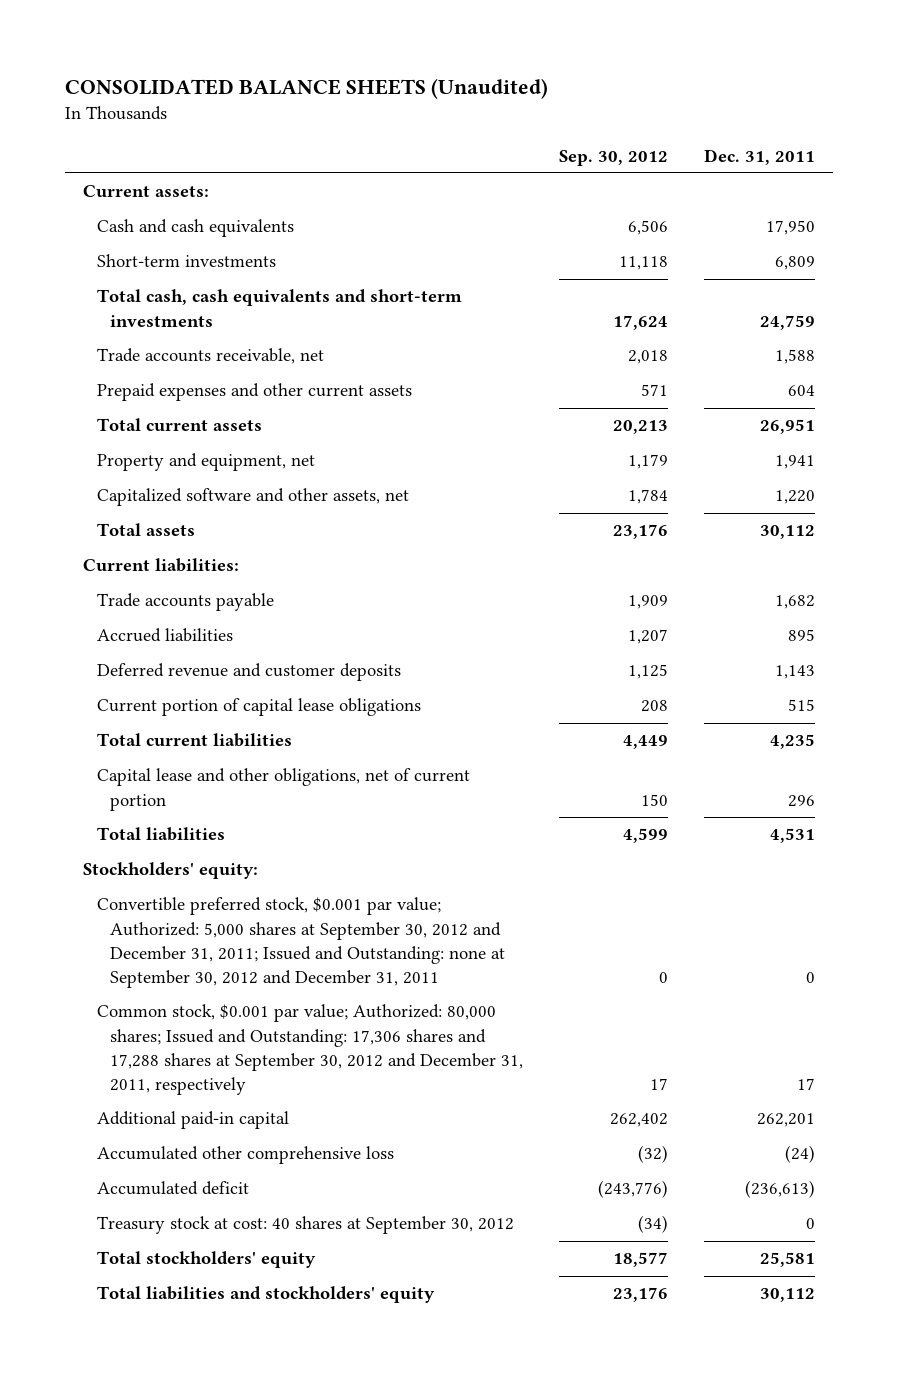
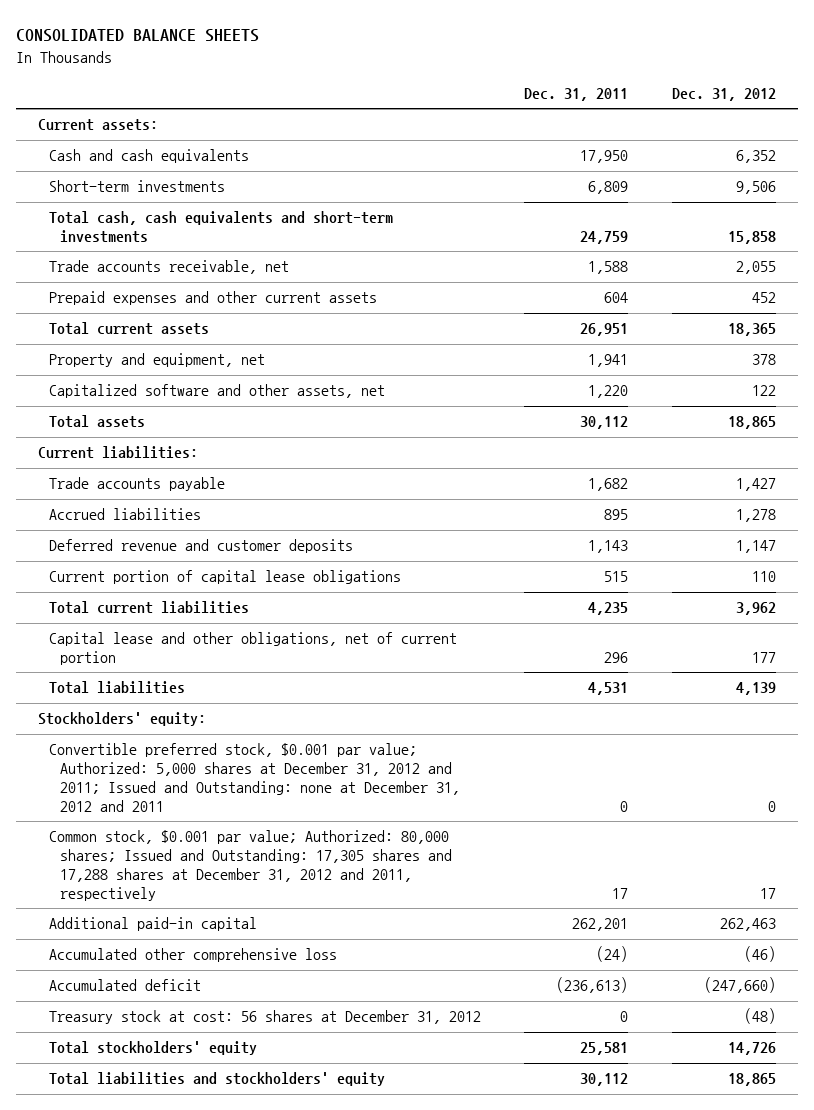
- CONSOLIDATED BALANCE SHEETS (Unaudited)
+ CONSOLIDATED BALANCE SHEETS
- | Sep. 30, 2012 | Dec. 31, 2011
+ | Dec. 31, 2011 | Dec. 31, 2012
- Convertible preferred stock, $0.001 par value; Authorized: 5,000 shares at September 30, 2012 and December 31, 2011; Issued and Outstanding: none at September 30, 2012 and December 31, 2011 | 0 | 0
- Common stock, $0.001 par value; Authorized: 80,000 shares; Issued and Outstanding: 17,306 shares and 17,288 shares at September 30, 2012 and December 31, 2011, respectively | 17 | 17
+ Convertible preferred stock, $0.001 par value; Authorized: 5,000 shares at December 31, 2012 and 2011; Issued and Outstanding: none at December 31, 2012 and 2011 | 0 | 0
+ Common stock, $0.001 par value; Authorized: 80,000 shares; Issued and Outstanding: 17,305 shares and 17,288 shares at December 31, 2012 and 2011, respectively | 17 | 17
- Treasury stock at cost: 40 shares at September 30, 2012 | (34) | 0
+ Treasury stock at cost: 56 shares at December 31, 2012 | 0 | (48)

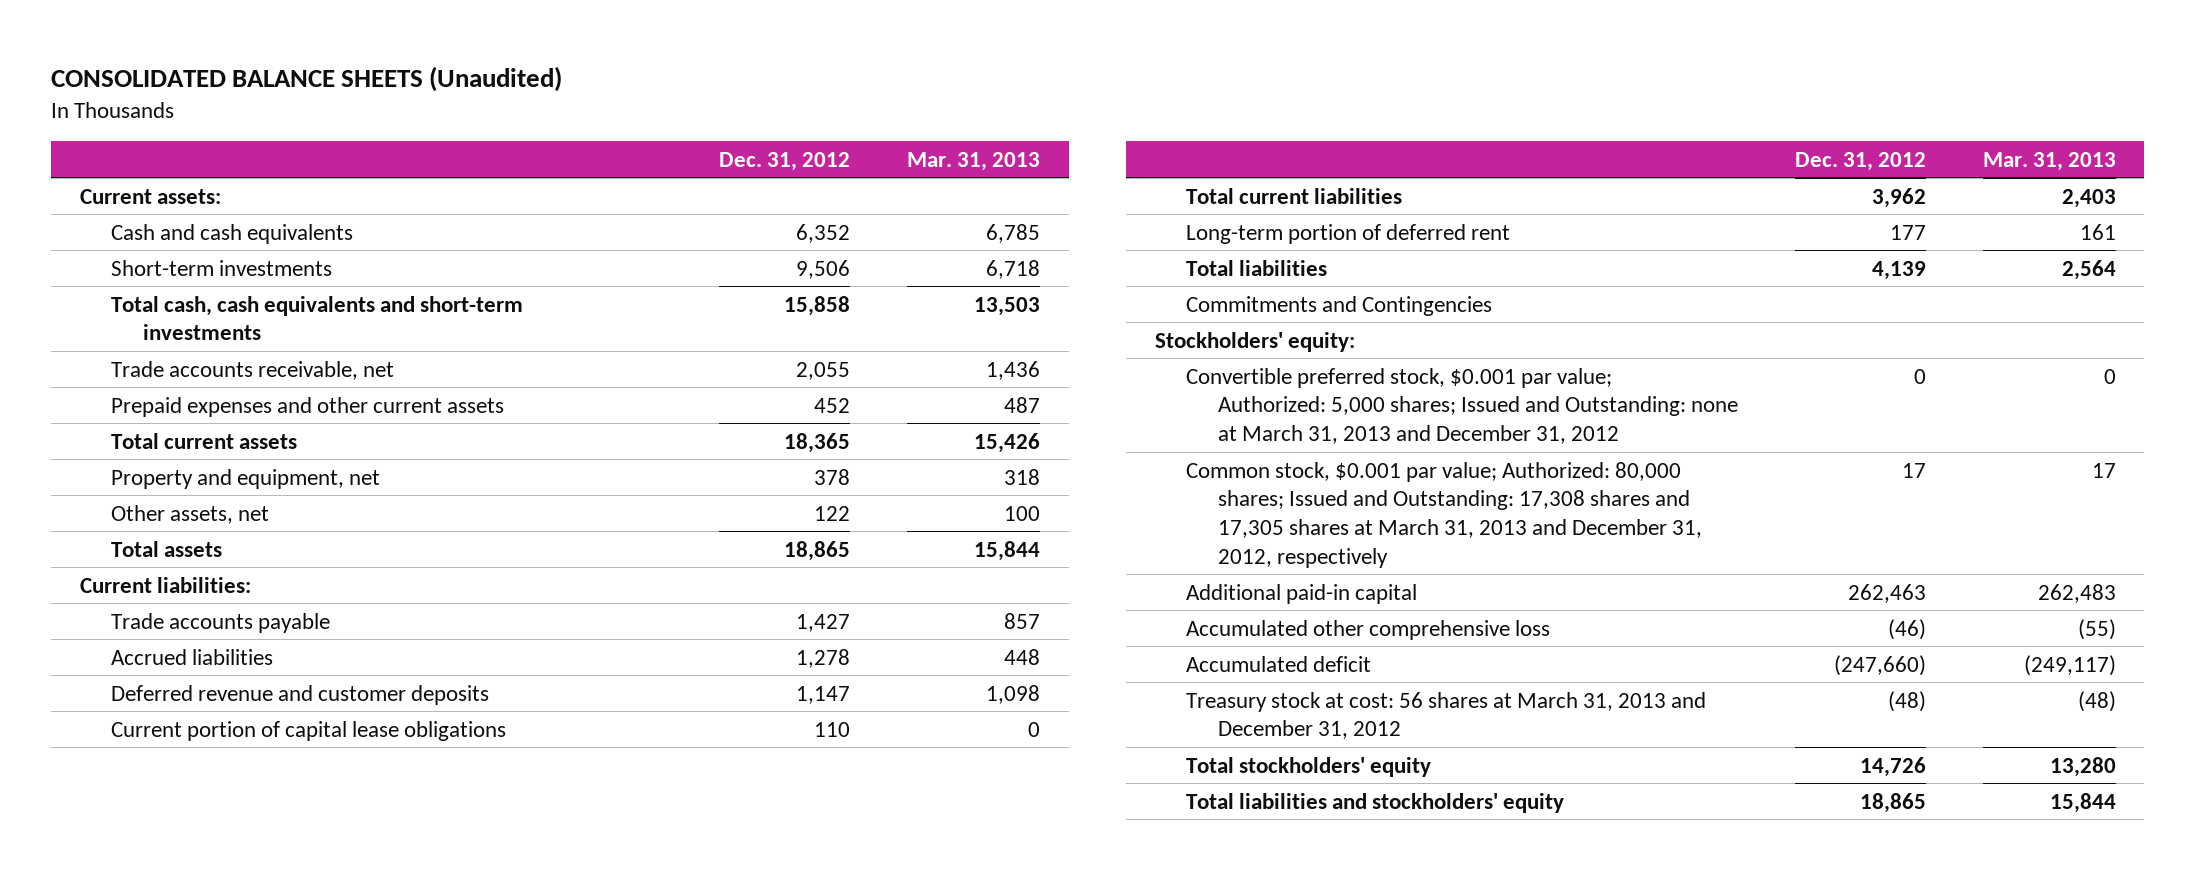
- CONSOLIDATED BALANCE SHEETS
+ CONSOLIDATED BALANCE SHEETS (Unaudited)
- | Dec. 31, 2011 | Dec. 31, 2012
+ | Dec. 31, 2012 | Mar. 31, 2013
- Capitalized software and other assets, net | 1,220 | 122
+ Other assets, net | 122 | 100
- Capital lease and other obligations, net of current portion | 296 | 177
+ Long-term portion of deferred rent | 177 | 161
+ Commitments and Contingencies
- Convertible preferred stock, $0.001 par value; Authorized: 5,000 shares at December 31, 2012 and 2011; Issued and Outstanding: none at December 31, 2012 and 2011 | 0 | 0
- Common stock, $0.001 par value; Authorized: 80,000 shares; Issued and Outstanding: 17,305 shares and 17,288 shares at December 31, 2012 and 2011, respectively | 17 | 17
+ Convertible preferred stock, $0.001 par value; Authorized: 5,000 shares; Issued and Outstanding: none at March 31, 2013 and December 31, 2012 | 0 | 0
+ Common stock, $0.001 par value; Authorized: 80,000 shares; Issued and Outstanding: 17,308 shares and 17,305 shares at March 31, 2013 and December 31, 2012, respectively | 17 | 17
- Treasury stock at cost: 56 shares at December 31, 2012 | 0 | (48)
+ Treasury stock at cost: 56 shares at March 31, 2013 and December 31, 2012 | (48) | (48)

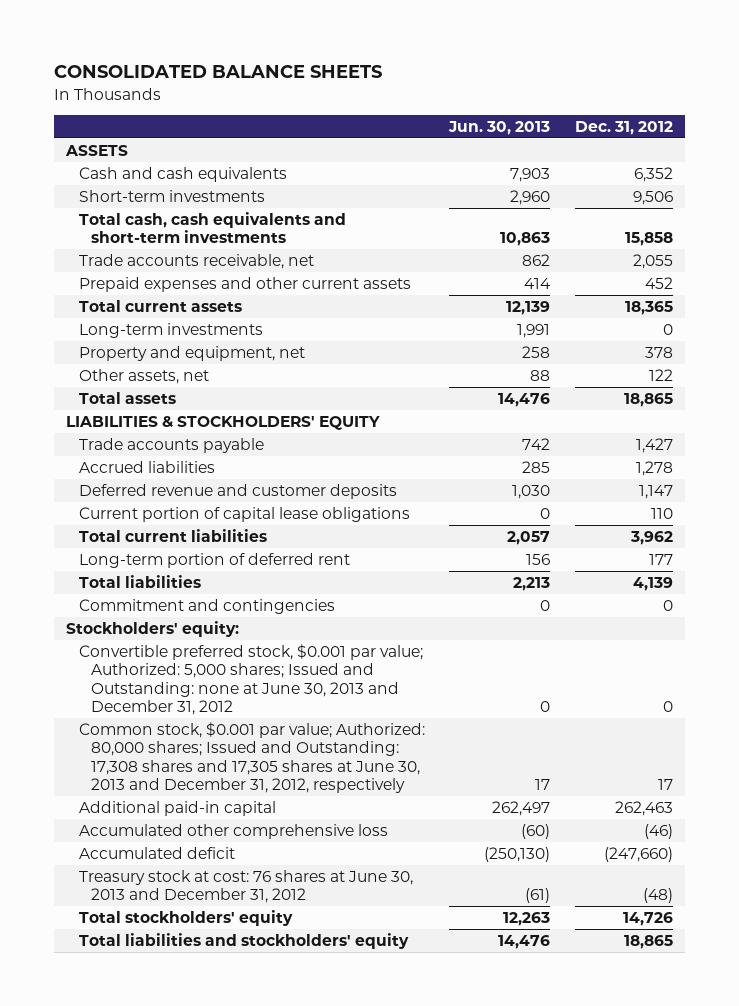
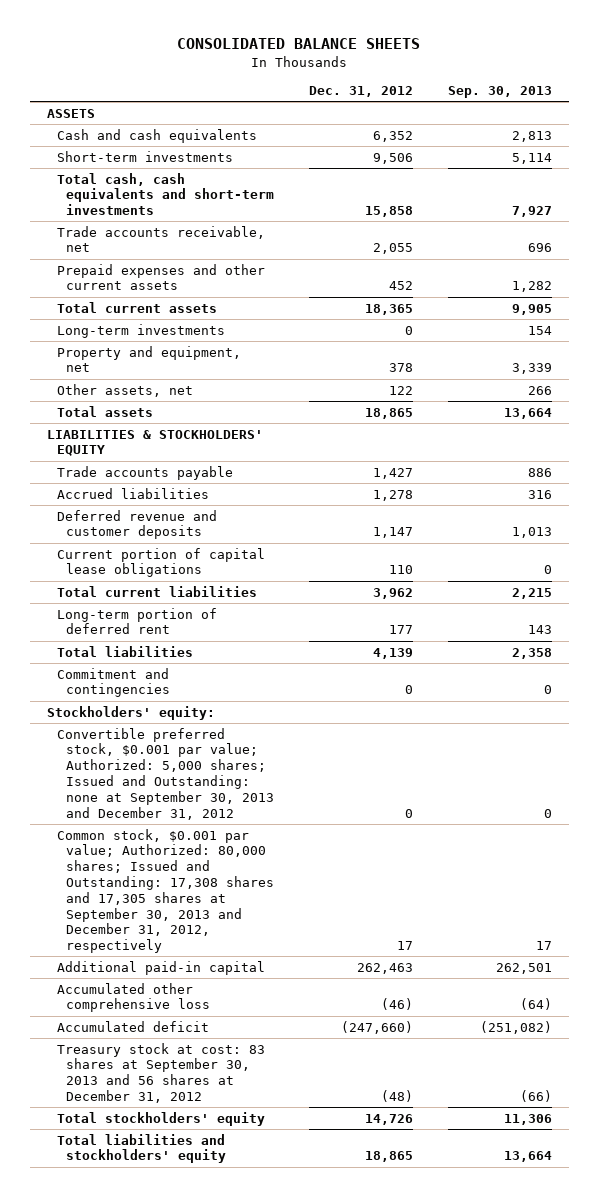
- | Jun. 30, 2013 | Dec. 31, 2012
+ | Dec. 31, 2012 | Sep. 30, 2013
- Convertible preferred stock, $0.001 par value; Authorized: 5,000 shares; Issued and Outstanding: none at June 30, 2013 and December 31, 2012 | 0 | 0
- Common stock, $0.001 par value; Authorized: 80,000 shares; Issued and Outstanding: 17,308 shares and 17,305 shares at June 30, 2013 and December 31, 2012, respectively | 17 | 17
+ Convertible preferred stock, $0.001 par value; Authorized: 5,000 shares; Issued and Outstanding: none at September 30, 2013 and December 31, 2012 | 0 | 0
+ Common stock, $0.001 par value; Authorized: 80,000 shares; Issued and Outstanding: 17,308 shares and 17,305 shares at September 30, 2013 and December 31, 2012, respectively | 17 | 17
- Treasury stock at cost: 76 shares at June 30, 2013 and December 31, 2012 | (61) | (48)
+ Treasury stock at cost: 83 shares at September 30, 2013 and 56 shares at December 31, 2012 | (48) | (66)

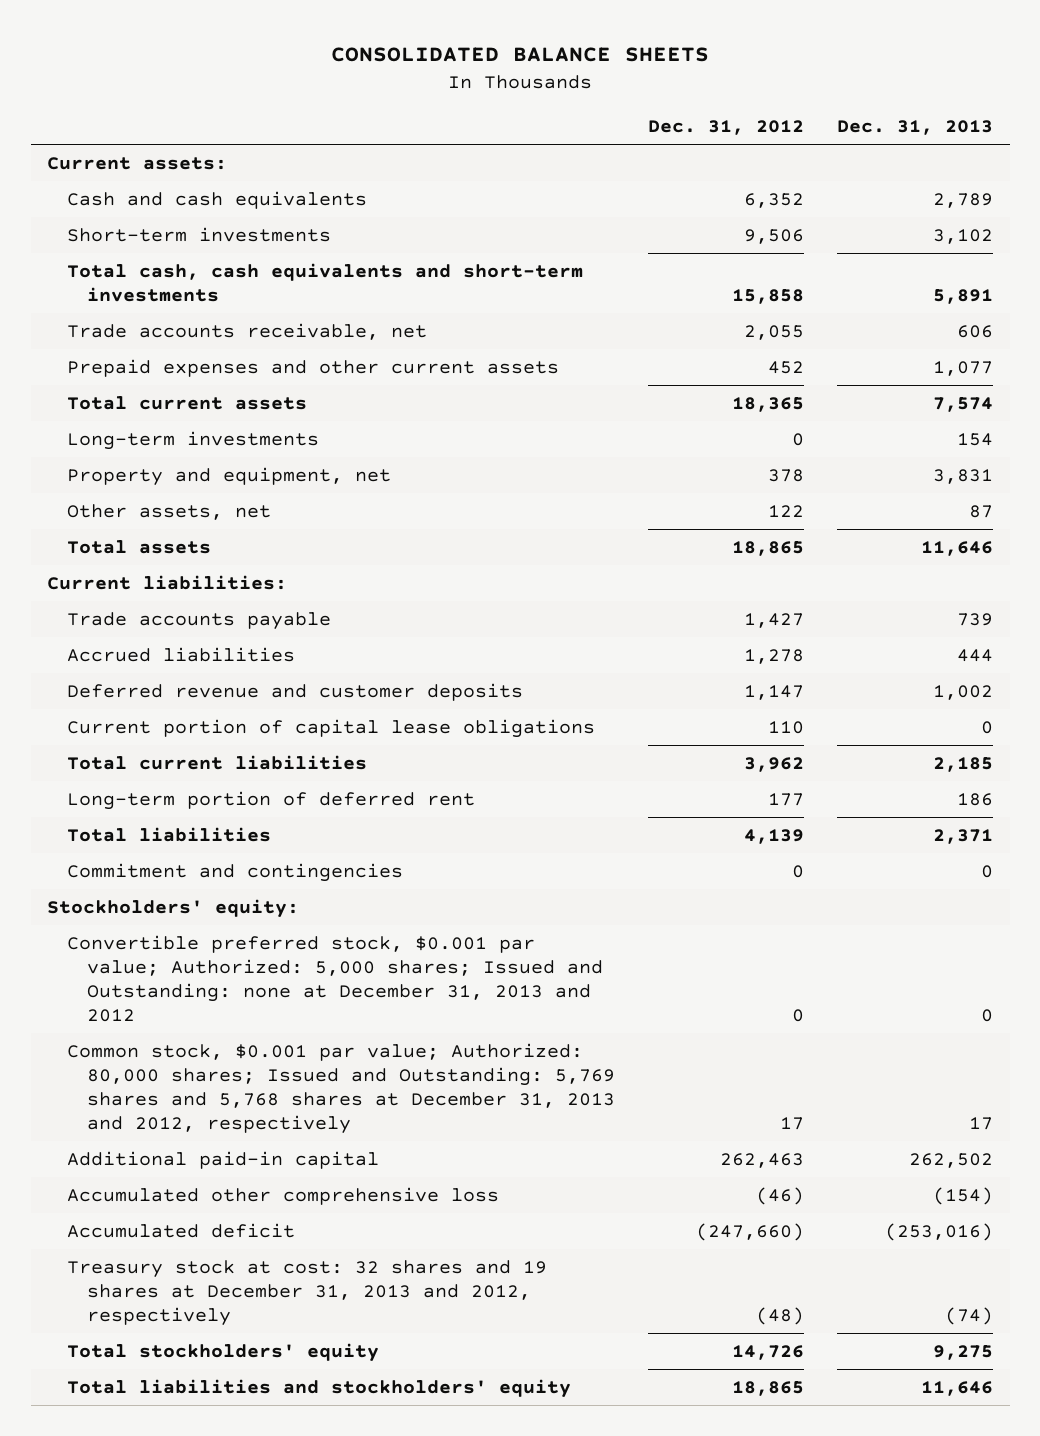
- | Dec. 31, 2012 | Sep. 30, 2013
+ | Dec. 31, 2012 | Dec. 31, 2013
- ASSETS
+ Current assets:
- LIABILITIES & STOCKHOLDERS' EQUITY
+ Current liabilities:
- Convertible preferred stock, $0.001 par value; Authorized: 5,000 shares; Issued and Outstanding: none at September 30, 2013 and December 31, 2012 | 0 | 0
- Common stock, $0.001 par value; Authorized: 80,000 shares; Issued and Outstanding: 17,308 shares and 17,305 shares at September 30, 2013 and December 31, 2012, respectively | 17 | 17
+ Convertible preferred stock, $0.001 par value; Authorized: 5,000 shares; Issued and Outstanding: none at December 31, 2013 and 2012 | 0 | 0
+ Common stock, $0.001 par value; Authorized: 80,000 shares; Issued and Outstanding: 5,769 shares and 5,768 shares at December 31, 2013 and 2012, respectively | 17 | 17
- Treasury stock at cost: 83 shares at September 30, 2013 and 56 shares at December 31, 2012 | (48) | (66)
+ Treasury stock at cost: 32 shares and 19 shares at December 31, 2013 and 2012, respectively | (48) | (74)

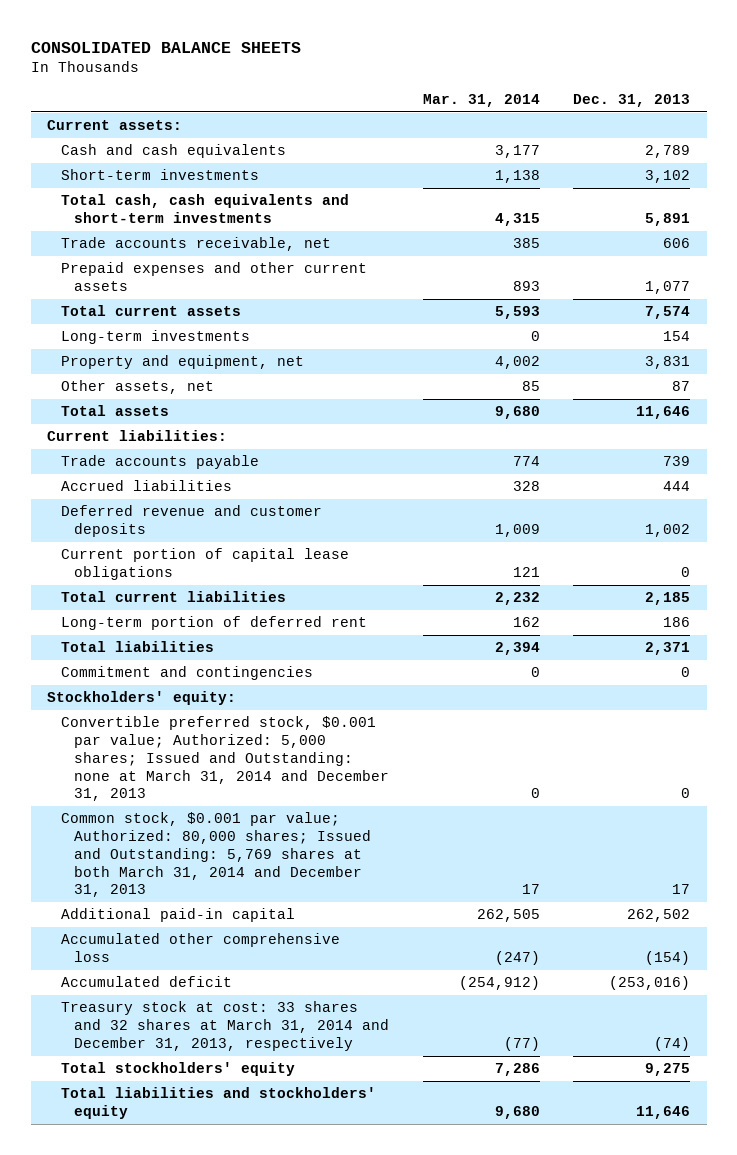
- | Dec. 31, 2012 | Dec. 31, 2013
+ | Mar. 31, 2014 | Dec. 31, 2013
- Convertible preferred stock, $0.001 par value; Authorized: 5,000 shares; Issued and Outstanding: none at December 31, 2013 and 2012 | 0 | 0
- Common stock, $0.001 par value; Authorized: 80,000 shares; Issued and Outstanding: 5,769 shares and 5,768 shares at December 31, 2013 and 2012, respectively | 17 | 17
+ Convertible preferred stock, $0.001 par value; Authorized: 5,000 shares; Issued and Outstanding: none at March 31, 2014 and December 31, 2013 | 0 | 0
+ Common stock, $0.001 par value; Authorized: 80,000 shares; Issued and Outstanding: 5,769 shares at both March 31, 2014 and December 31, 2013 | 17 | 17
- Treasury stock at cost: 32 shares and 19 shares at December 31, 2013 and 2012, respectively | (48) | (74)
+ Treasury stock at cost: 33 shares and 32 shares at March 31, 2014 and December 31, 2013, respectively | (77) | (74)

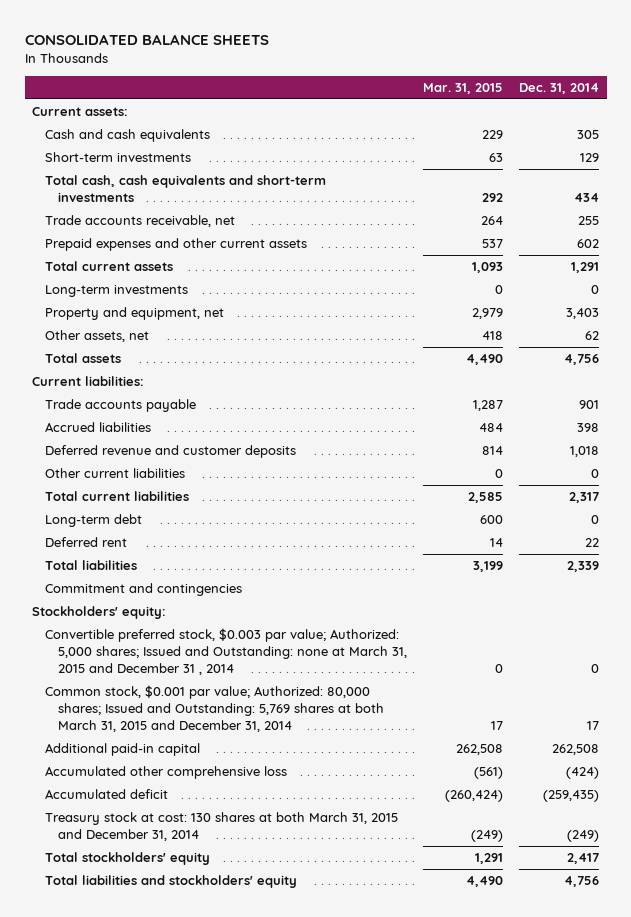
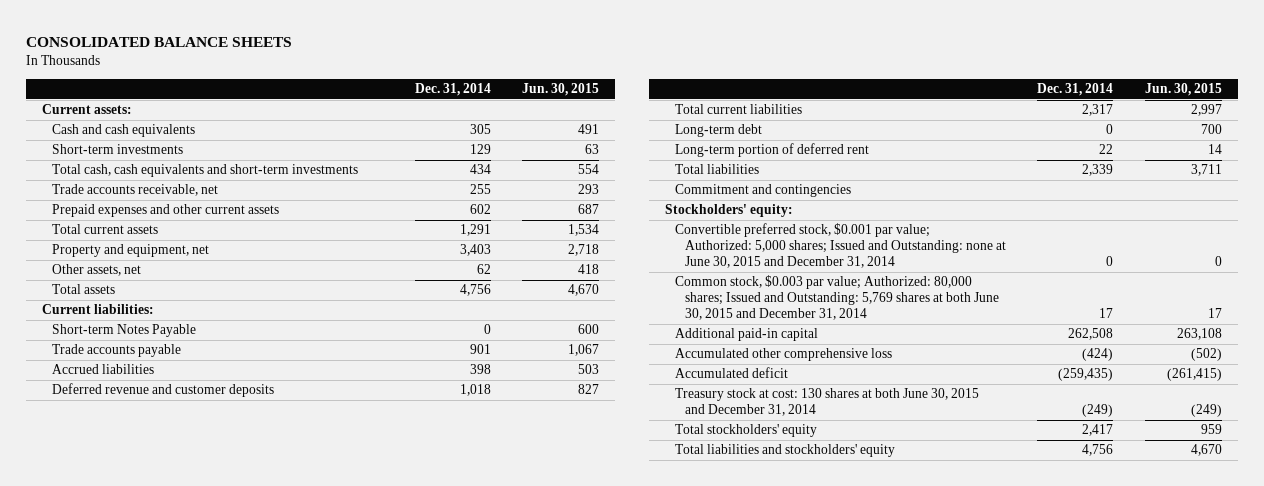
- | Mar. 31, 2015 | Dec. 31, 2014
+ | Dec. 31, 2014 | Jun. 30, 2015
- Long-term investments | 0 | 0
+ Short-term Notes Payable | 0 | 600
- Other current liabilities | 0 | 0
- Deferred rent | 14 | 22
+ Long-term portion of deferred rent | 22 | 14
- Convertible preferred stock, $0.003 par value; Authorized: 5,000 shares; Issued and Outstanding: none at March 31, 2015 and December 31 , 2014 | 0 | 0
- Common stock, $0.001 par value; Authorized: 80,000 shares; Issued and Outstanding: 5,769 shares at both March 31, 2015 and December 31, 2014 | 17 | 17
+ Convertible preferred stock, $0.001 par value; Authorized: 5,000 shares; Issued and Outstanding: none at June 30, 2015 and December 31, 2014 | 0 | 0
+ Common stock, $0.003 par value; Authorized: 80,000 shares; Issued and Outstanding: 5,769 shares at both June 30, 2015 and December 31, 2014 | 17 | 17
- Treasury stock at cost: 130 shares at both March 31, 2015 and December 31, 2014 | (249) | (249)
+ Treasury stock at cost: 130 shares at both June 30, 2015 and December 31, 2014 | (249) | (249)

